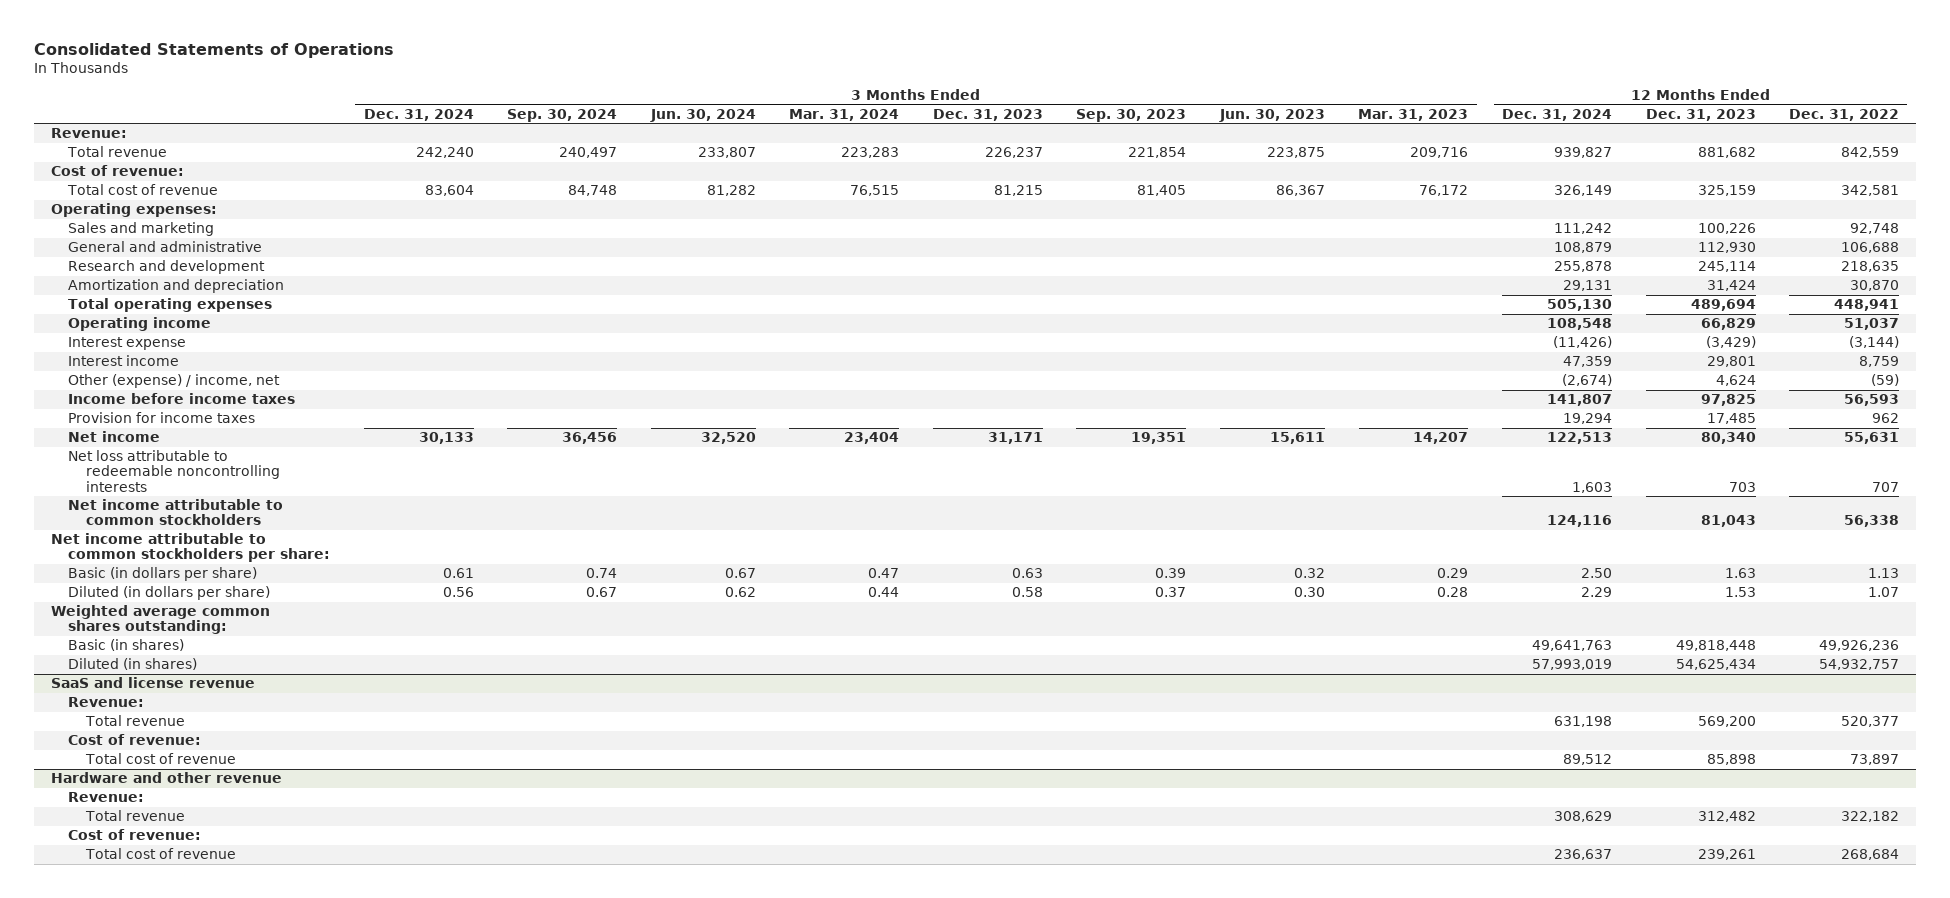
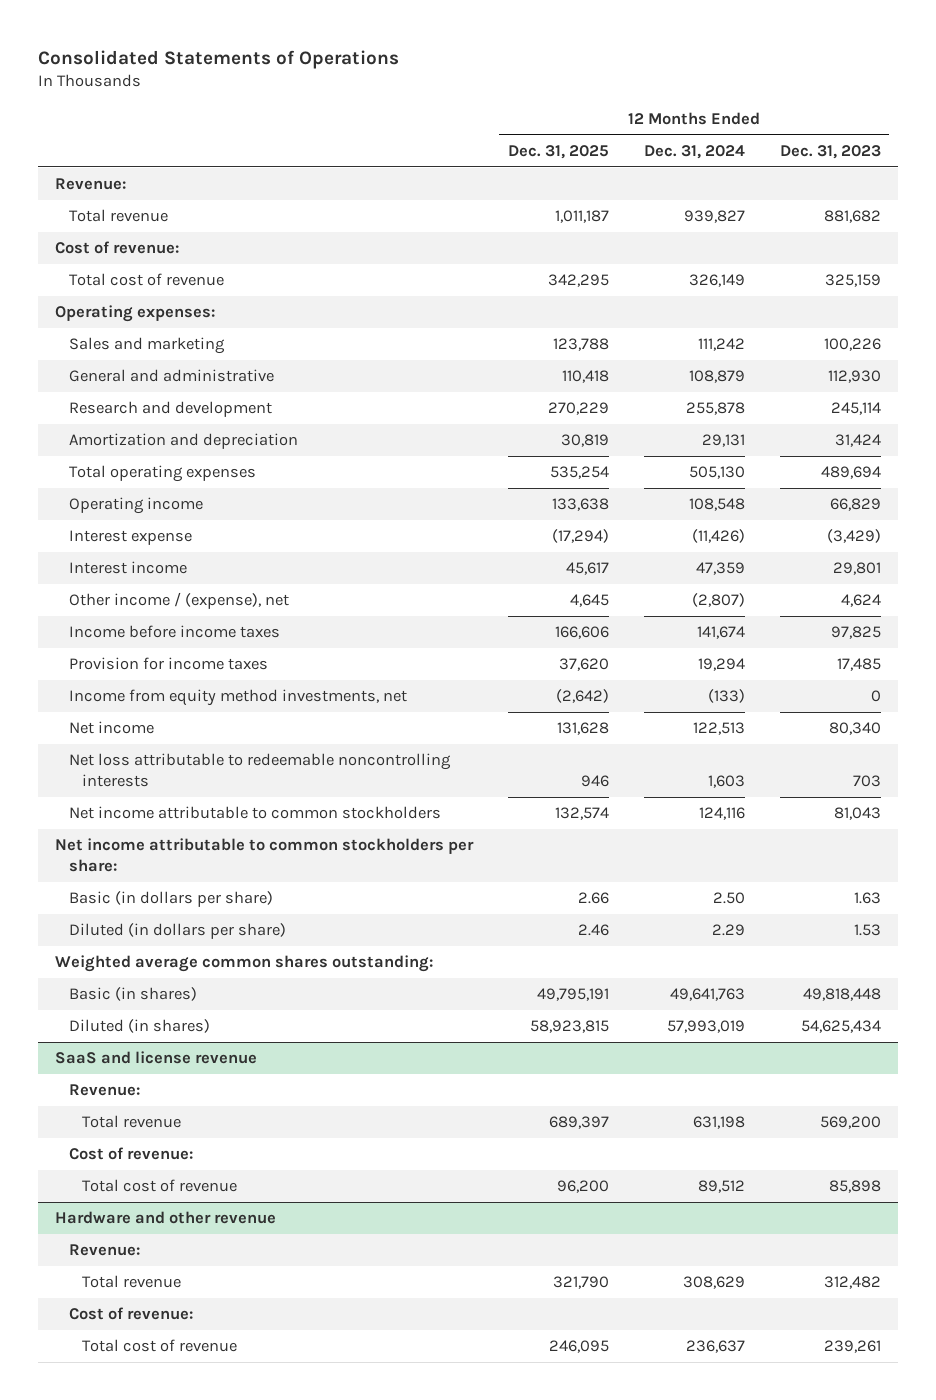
- | 3 Months Ended Dec. 31, 2024 | 3 Months Ended Sep. 30, 2024 | 3 Months Ended Jun. 30, 2024 | 3 Months Ended Mar. 31, 2024 | 3 Months Ended Dec. 31, 2023 | 3 Months Ended Sep. 30, 2023 | 3 Months Ended Jun. 30, 2023 | 3 Months Ended Mar. 31, 2023 | 12 Months Ended Dec. 31, 2024 | 12 Months Ended Dec. 31, 2023 | 12 Months Ended Dec. 31, 2022
+ | 12 Months Ended Dec. 31, 2025 | 12 Months Ended Dec. 31, 2024 | 12 Months Ended Dec. 31, 2023
- Other (expense) / income, net | | | | | | | | | (2,674) | 4,624 | (59)
- Income before income taxes | | | | | | | | | 141,807 | 97,825 | 56,593
+ Other income / (expense), net | 4,645 | (2,807) | 4,624
+ Income before income taxes | 166,606 | 141,674 | 97,825
+ Income from equity method investments, net | (2,642) | (133) | 0

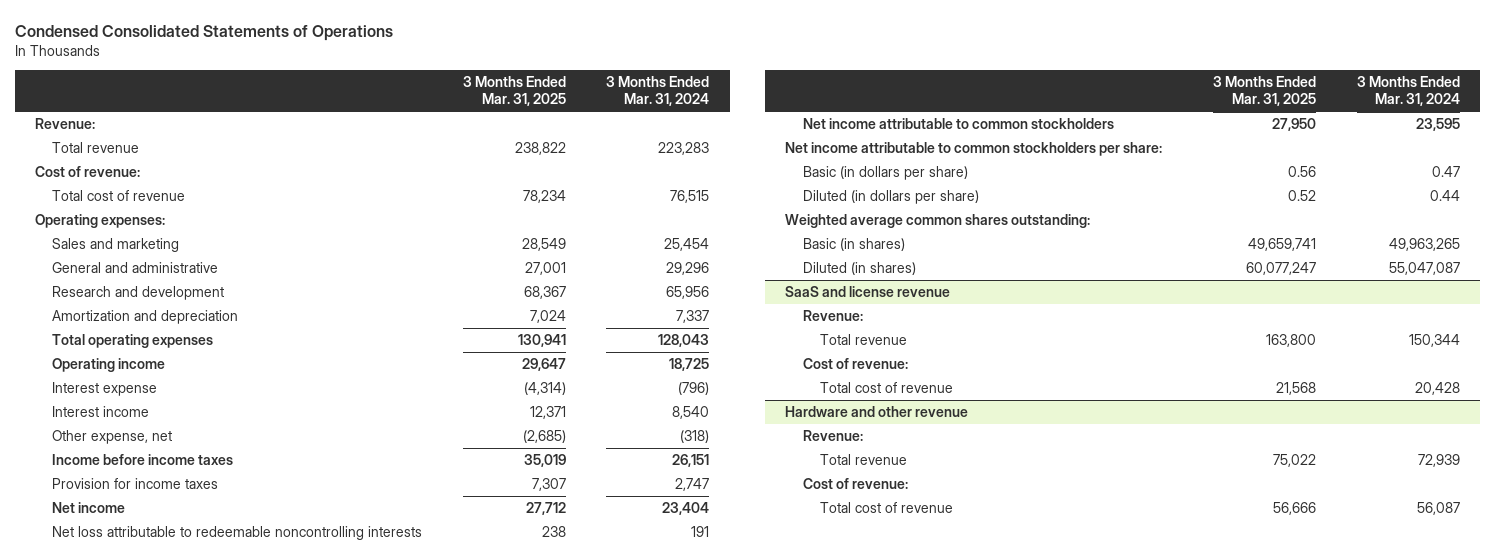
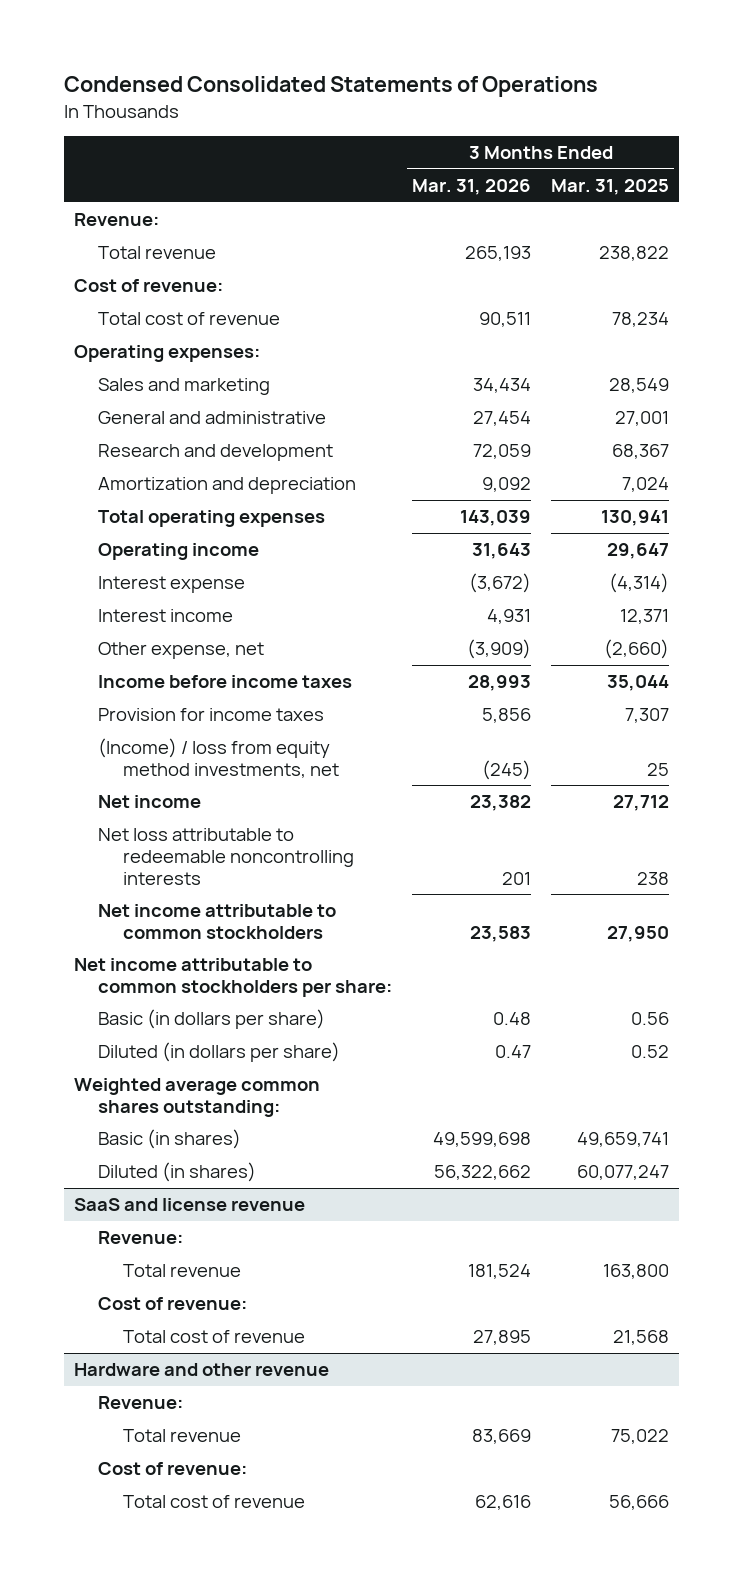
- | 3 Months Ended Mar. 31, 2025 | 3 Months Ended Mar. 31, 2024
+ | 3 Months Ended Mar. 31, 2026 | 3 Months Ended Mar. 31, 2025
- Other expense, net | (2,685) | (318)
- Income before income taxes | 35,019 | 26,151
+ Other expense, net | (3,909) | (2,660)
+ Income before income taxes | 28,993 | 35,044
+ (Income) / loss from equity method investments, net | (245) | 25

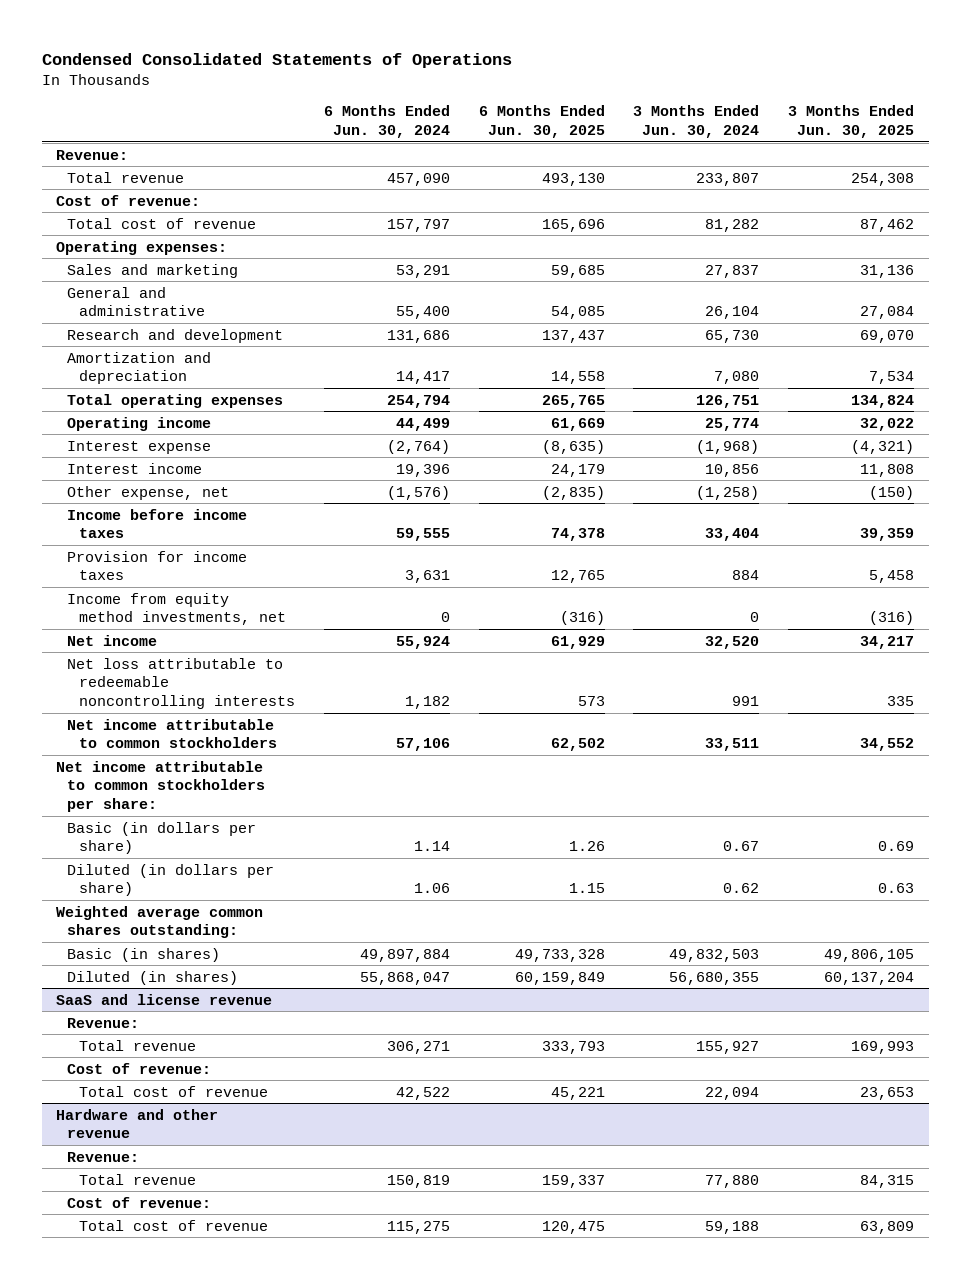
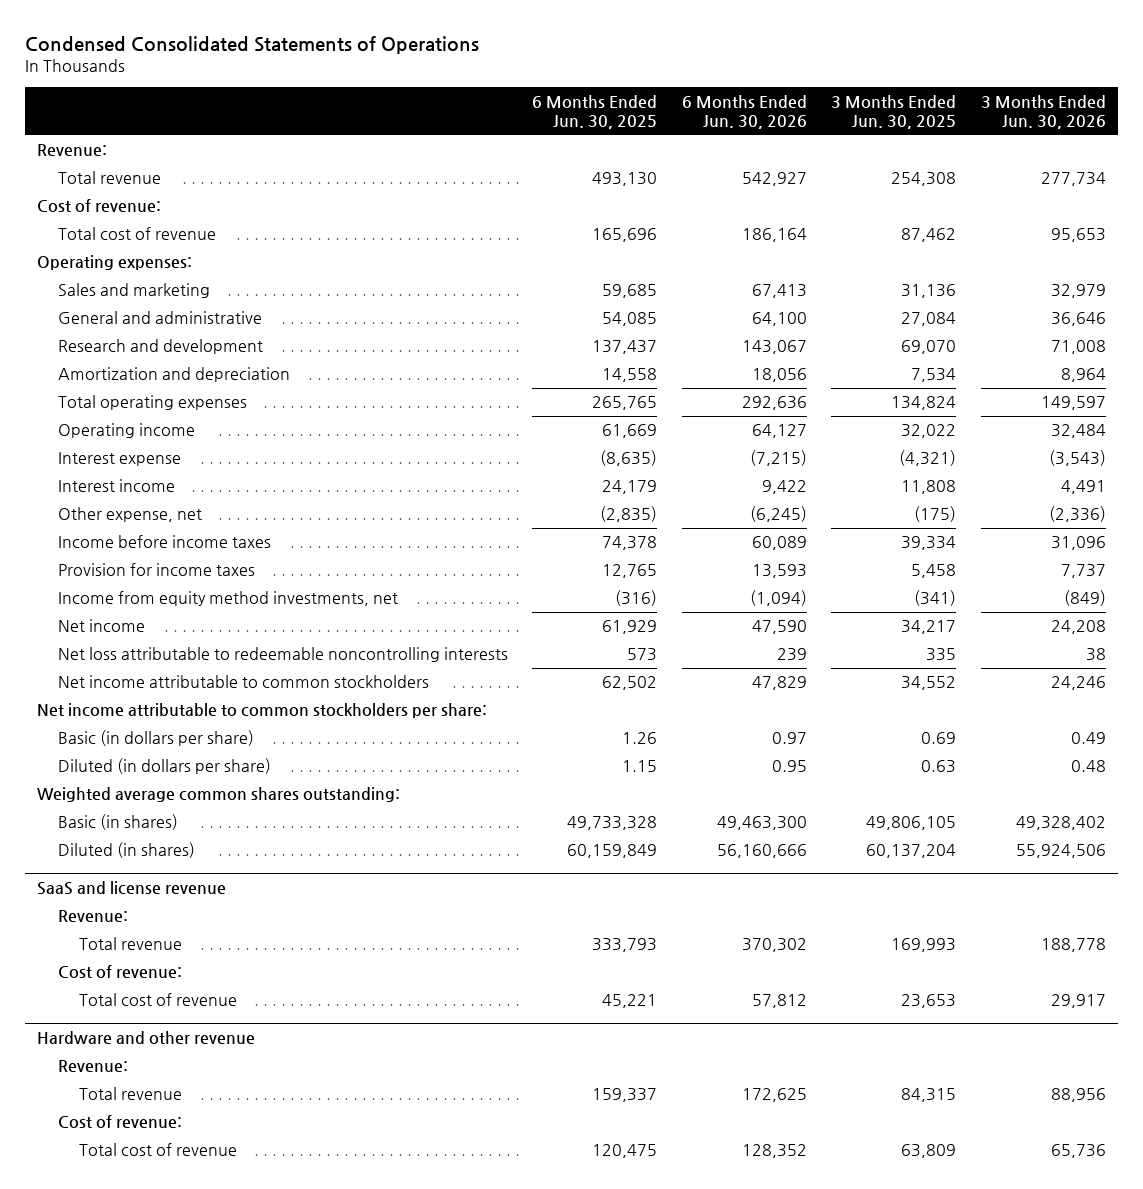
- | 6 Months Ended Jun. 30, 2024 | 6 Months Ended Jun. 30, 2025 | 3 Months Ended Jun. 30, 2024 | 3 Months Ended Jun. 30, 2025
+ | 6 Months Ended Jun. 30, 2025 | 6 Months Ended Jun. 30, 2026 | 3 Months Ended Jun. 30, 2025 | 3 Months Ended Jun. 30, 2026
- Other expense, net | (1,576) | (2,835) | (1,258) | (150)
- Income before income taxes | 59,555 | 74,378 | 33,404 | 39,359
+ Other expense, net | (2,835) | (6,245) | (175) | (2,336)
+ Income before income taxes | 74,378 | 60,089 | 39,334 | 31,096
- Income from equity method investments, net | 0 | (316) | 0 | (316)
+ Income from equity method investments, net | (316) | (1,094) | (341) | (849)

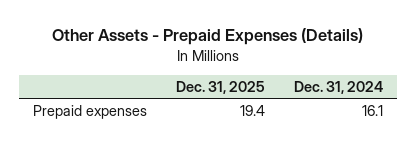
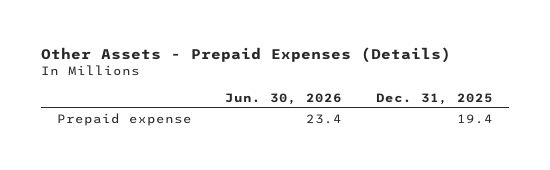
- | Dec. 31, 2025 | Dec. 31, 2024
+ | Jun. 30, 2026 | Dec. 31, 2025
- Prepaid expenses | 19.4 | 16.1
+ Prepaid expense | 23.4 | 19.4

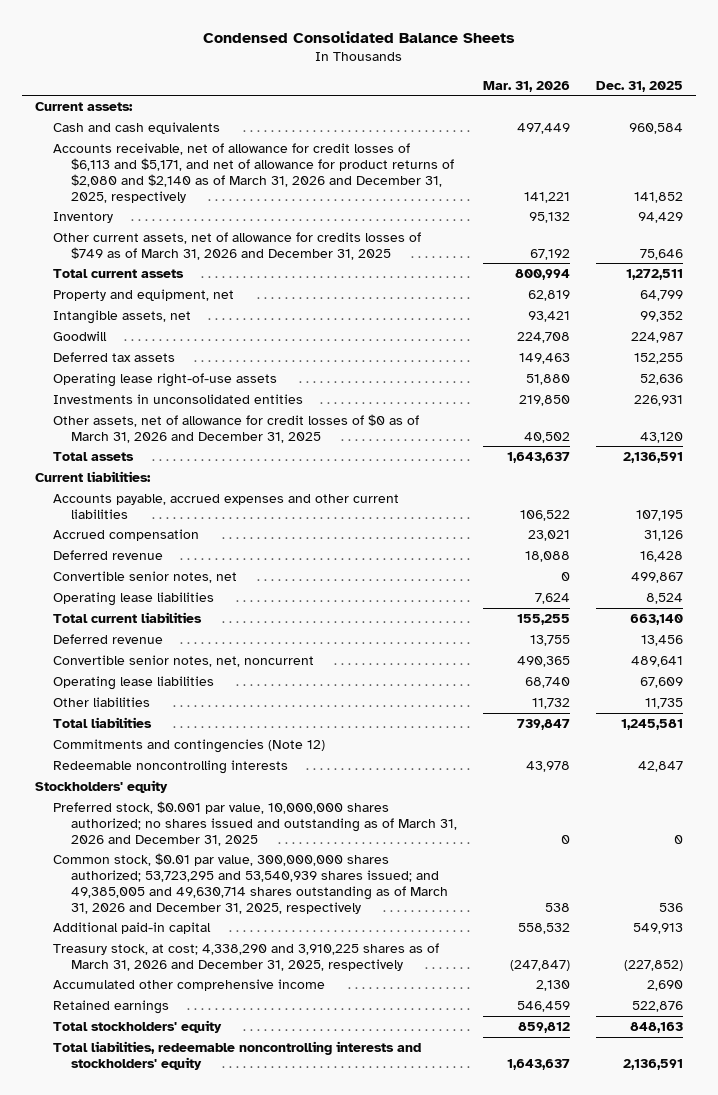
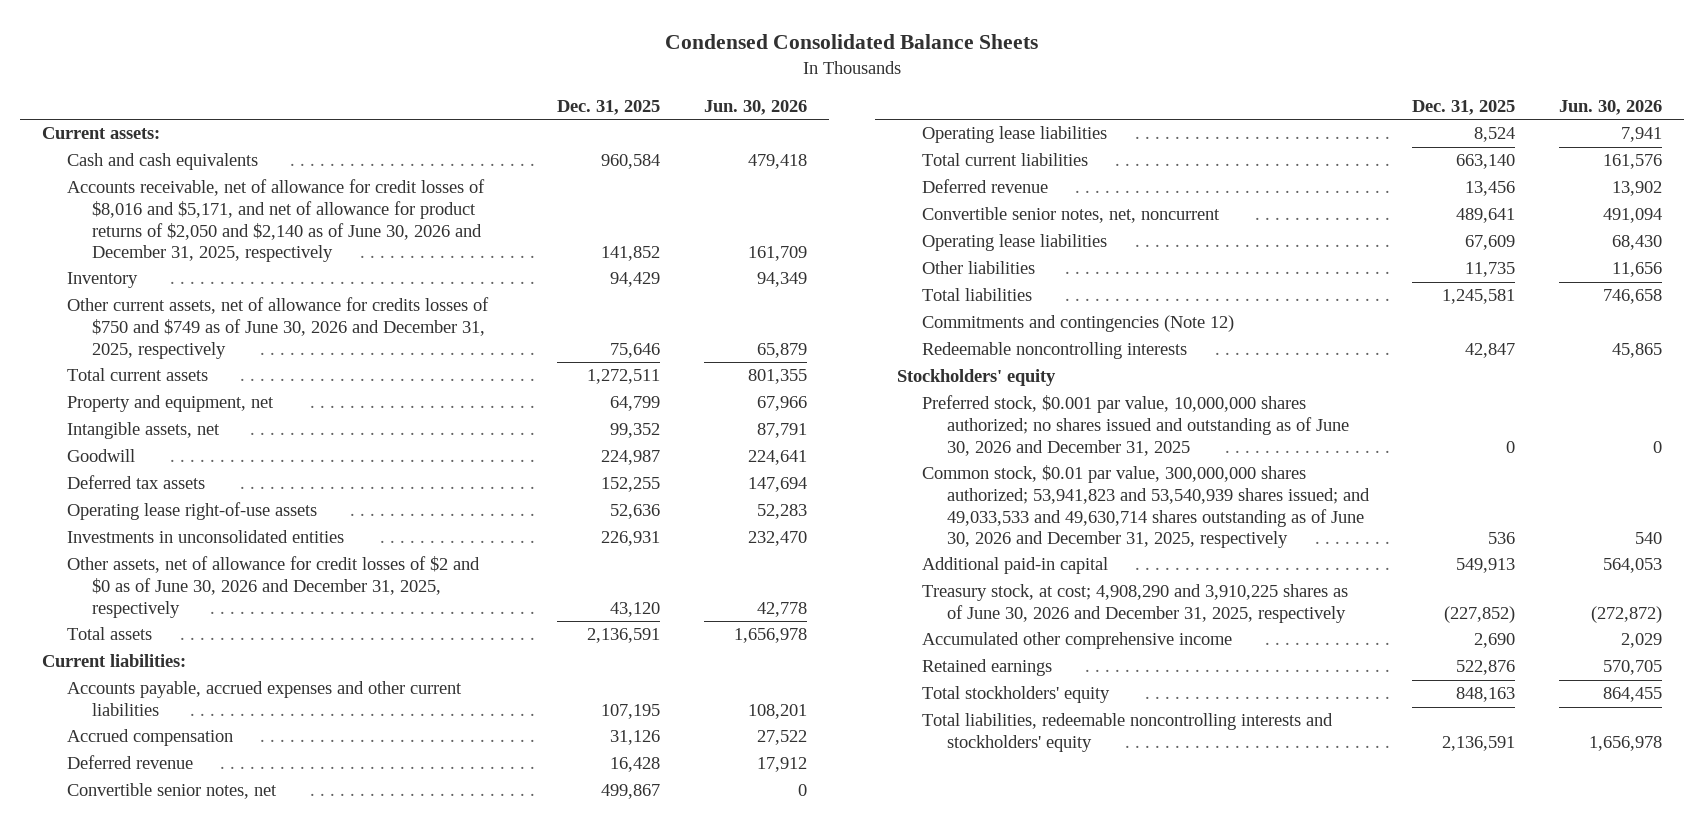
- | Mar. 31, 2026 | Dec. 31, 2025
+ | Dec. 31, 2025 | Jun. 30, 2026
- Accounts receivable, net of allowance for credit losses of $6,113 and $5,171, and net of allowance for product returns of $2,080 and $2,140 as of March 31, 2026 and December 31, 2025, respectively | 141,221 | 141,852
+ Accounts receivable, net of allowance for credit losses of $8,016 and $5,171, and net of allowance for product returns of $2,050 and $2,140 as of June 30, 2026 and December 31, 2025, respectively | 141,852 | 161,709
- Other current assets, net of allowance for credits losses of $749 as of March 31, 2026 and December 31, 2025 | 67,192 | 75,646
+ Other current assets, net of allowance for credits losses of $750 and $749 as of June 30, 2026 and December 31, 2025, respectively | 75,646 | 65,879
- Other assets, net of allowance for credit losses of $0 as of March 31, 2026 and December 31, 2025 | 40,502 | 43,120
+ Other assets, net of allowance for credit losses of $2 and $0 as of June 30, 2026 and December 31, 2025, respectively | 43,120 | 42,778
- Preferred stock, $0.001 par value, 10,000,000 shares authorized; no shares issued and outstanding as of March 31, 2026 and December 31, 2025 | 0 | 0
- Common stock, $0.01 par value, 300,000,000 shares authorized; 53,723,295 and 53,540,939 shares issued; and 49,385,005 and 49,630,714 shares outstanding as of March 31, 2026 and December 31, 2025, respectively | 538 | 536
+ Preferred stock, $0.001 par value, 10,000,000 shares authorized; no shares issued and outstanding as of June 30, 2026 and December 31, 2025 | 0 | 0
+ Common stock, $0.01 par value, 300,000,000 shares authorized; 53,941,823 and 53,540,939 shares issued; and 49,033,533 and 49,630,714 shares outstanding as of June 30, 2026 and December 31, 2025, respectively | 536 | 540
- Treasury stock, at cost; 4,338,290 and 3,910,225 shares as of March 31, 2026 and December 31, 2025, respectively | (247,847) | (227,852)
+ Treasury stock, at cost; 4,908,290 and 3,910,225 shares as of June 30, 2026 and December 31, 2025, respectively | (227,852) | (272,872)

